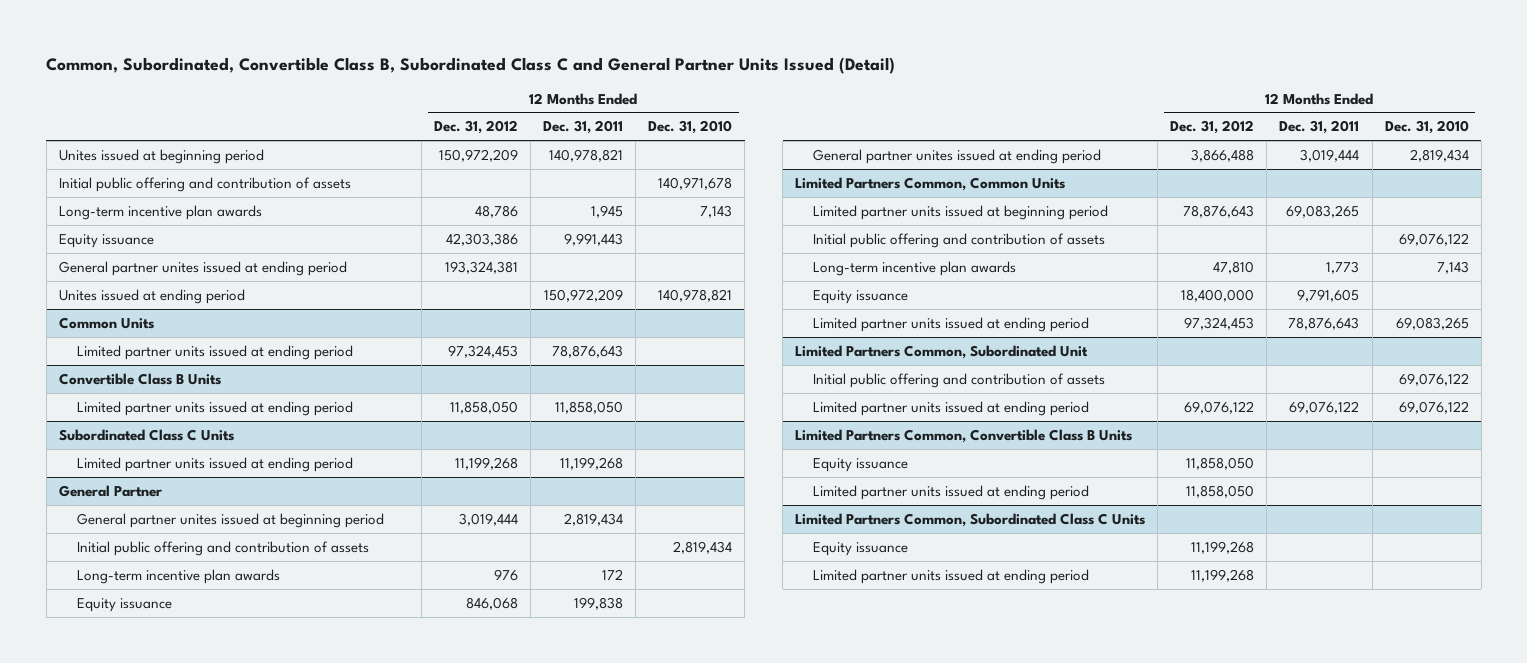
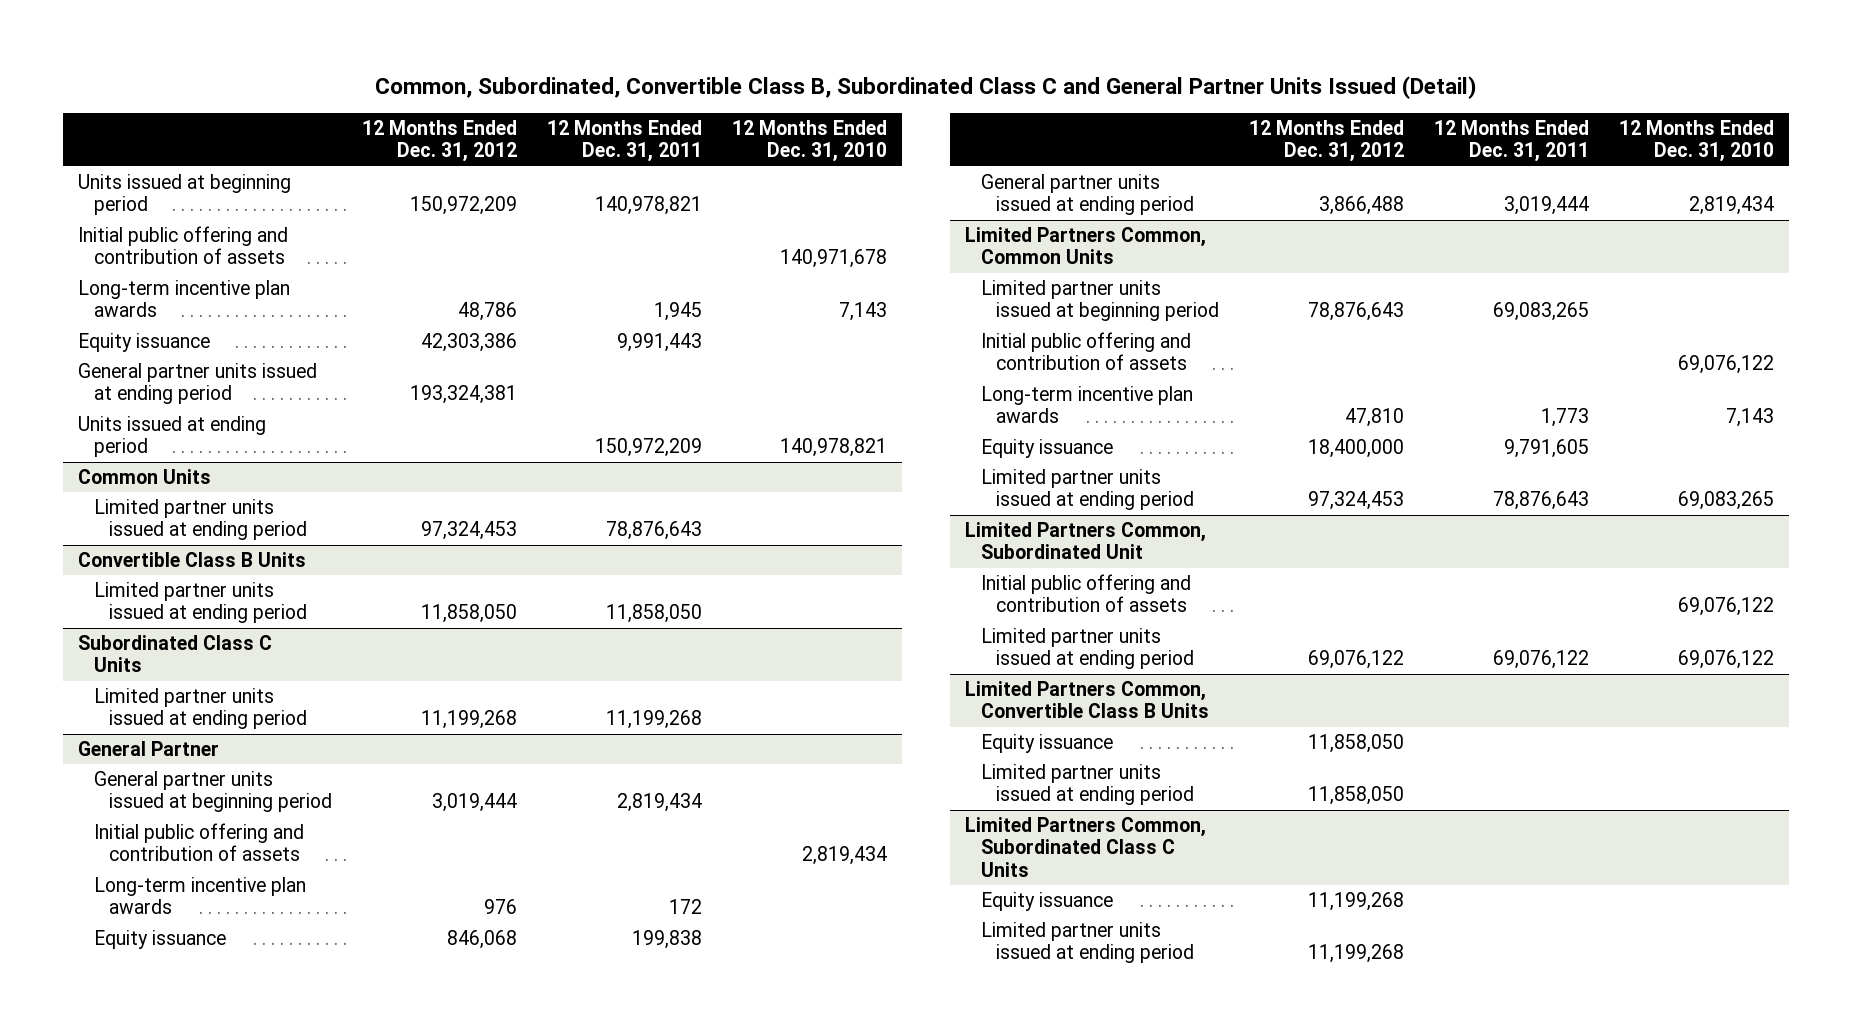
- Unites issued at beginning period | 150,972,209 | 140,978,821 |
+ Units issued at beginning period | 150,972,209 | 140,978,821 |
- General partner unites issued at ending period | 193,324,381 | |
- Unites issued at ending period | | 150,972,209 | 140,978,821
+ General partner units issued at ending period | 193,324,381 | |
+ Units issued at ending period | | 150,972,209 | 140,978,821
@ General Partner
- General partner unites issued at beginning period | 3,019,444 | 2,819,434 |
+ General partner units issued at beginning period | 3,019,444 | 2,819,434 |
- General partner unites issued at ending period | 3,866,488 | 3,019,444 | 2,819,434
+ General partner units issued at ending period | 3,866,488 | 3,019,444 | 2,819,434

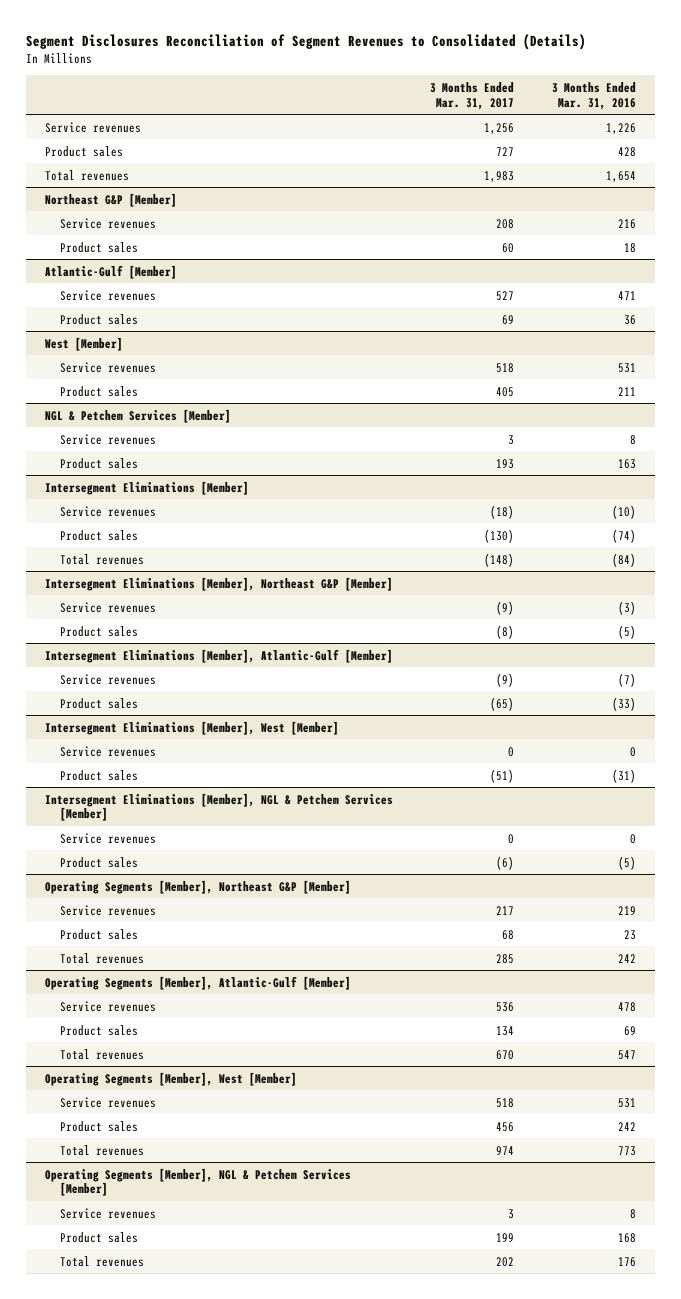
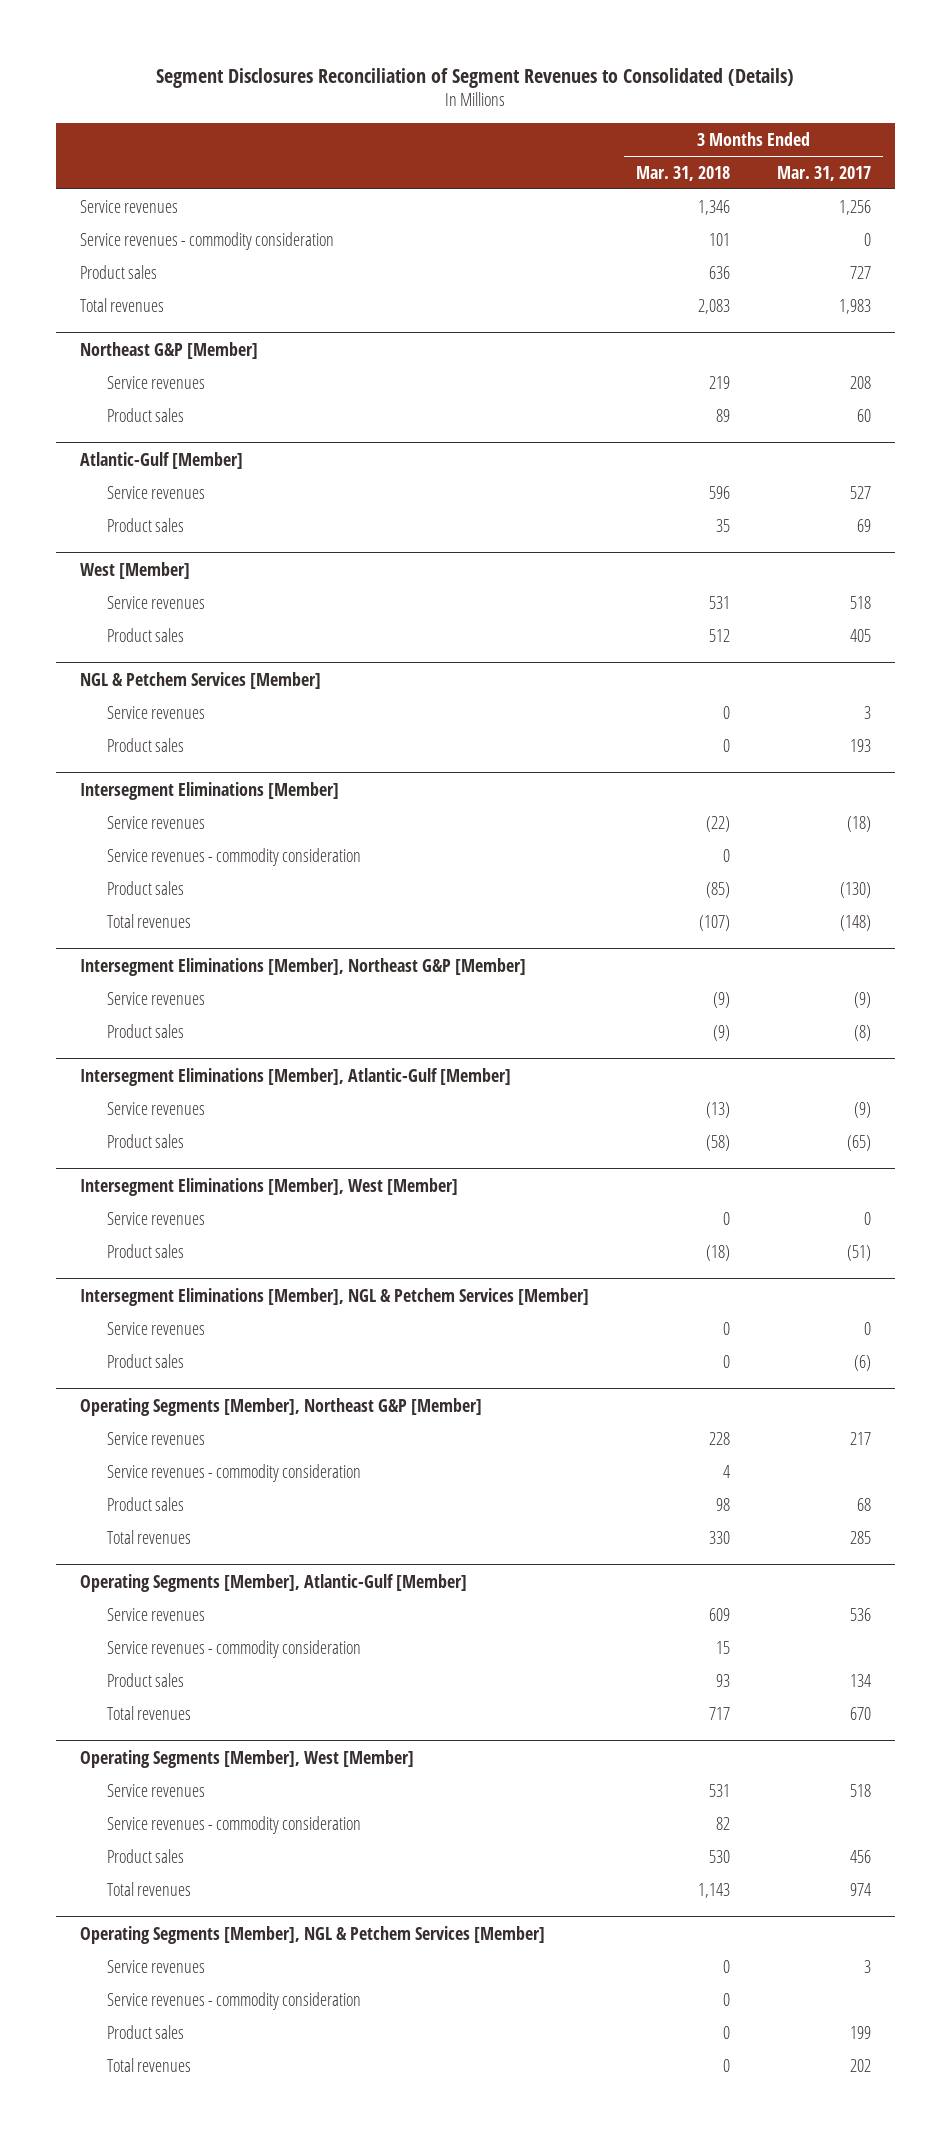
- | 3 Months Ended Mar. 31, 2017 | 3 Months Ended Mar. 31, 2016
+ | 3 Months Ended Mar. 31, 2018 | 3 Months Ended Mar. 31, 2017
+ Service revenues - commodity consideration | 101 | 0
@ Intersegment Eliminations [Member]
+ Service revenues - commodity consideration | 0 |
@ Operating Segments [Member], Northeast G&P [Member]
+ Service revenues - commodity consideration | 4 |
@ Operating Segments [Member], Atlantic-Gulf [Member]
+ Service revenues - commodity consideration | 15 |
@ Operating Segments [Member], West [Member]
+ Service revenues - commodity consideration | 82 |
@ Operating Segments [Member], NGL & Petchem Services [Member]
+ Service revenues - commodity consideration | 0 |

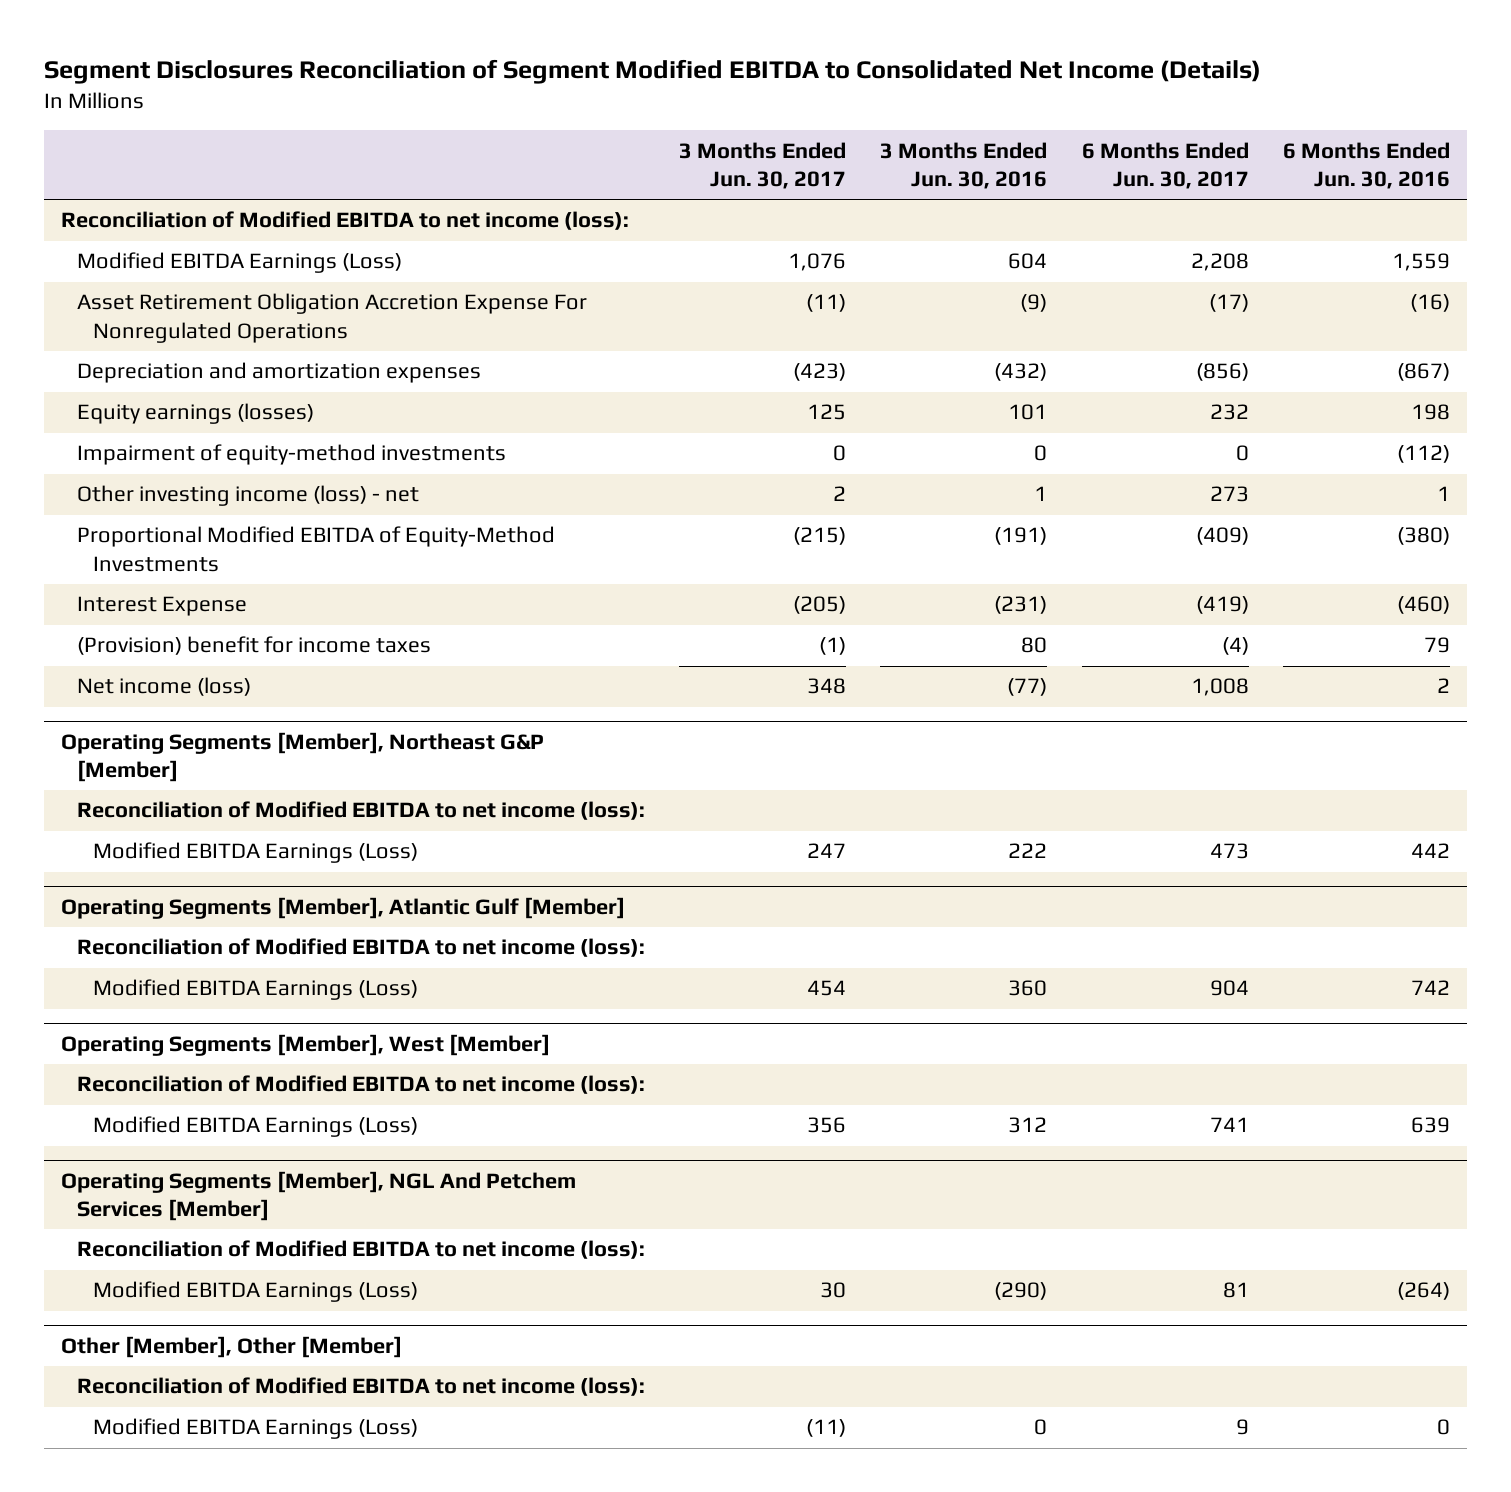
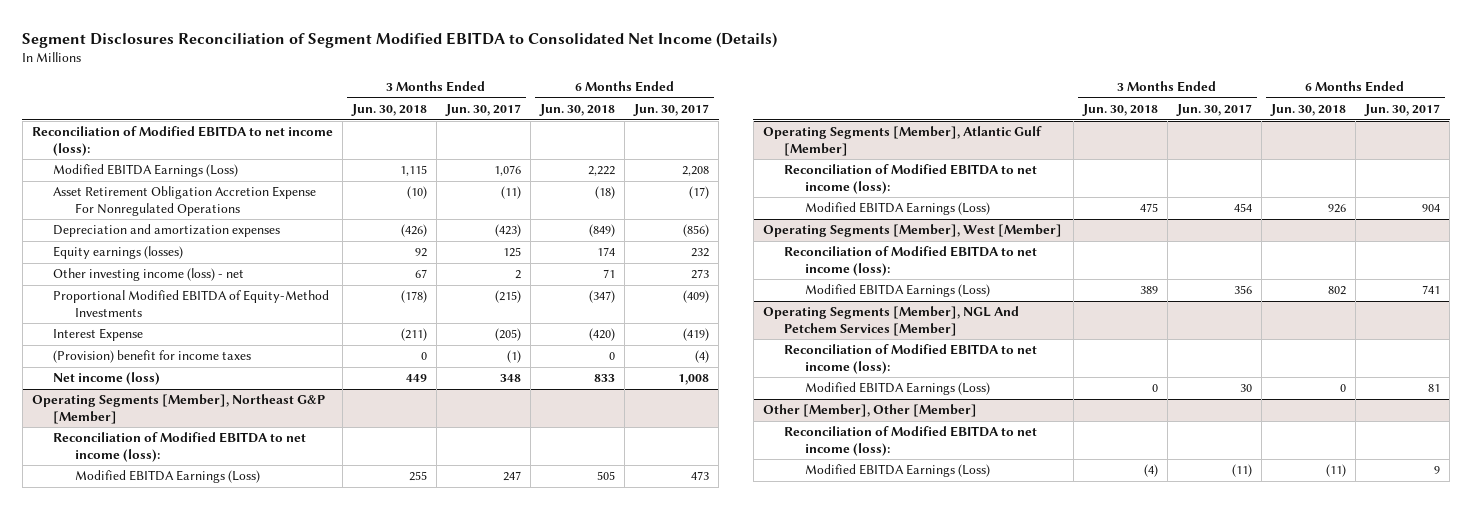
- | 3 Months Ended Jun. 30, 2017 | 3 Months Ended Jun. 30, 2016 | 6 Months Ended Jun. 30, 2017 | 6 Months Ended Jun. 30, 2016
+ | 3 Months Ended Jun. 30, 2018 | 3 Months Ended Jun. 30, 2017 | 6 Months Ended Jun. 30, 2018 | 6 Months Ended Jun. 30, 2017
- Impairment of equity-method investments | 0 | 0 | 0 | (112)

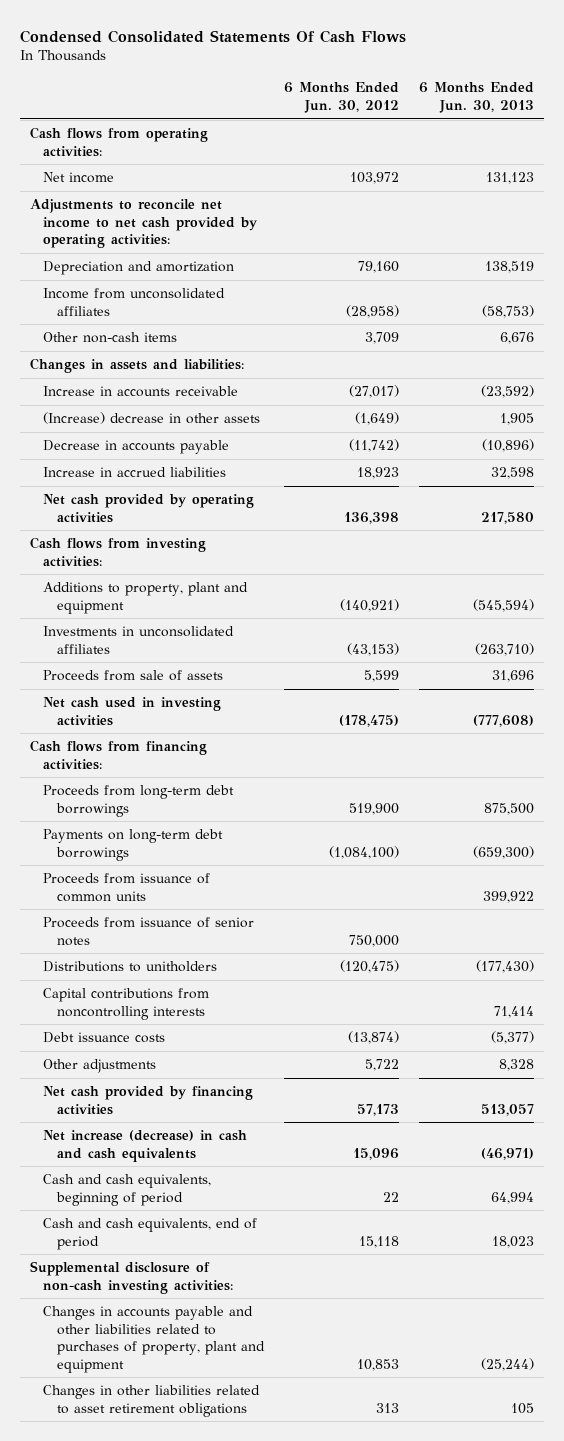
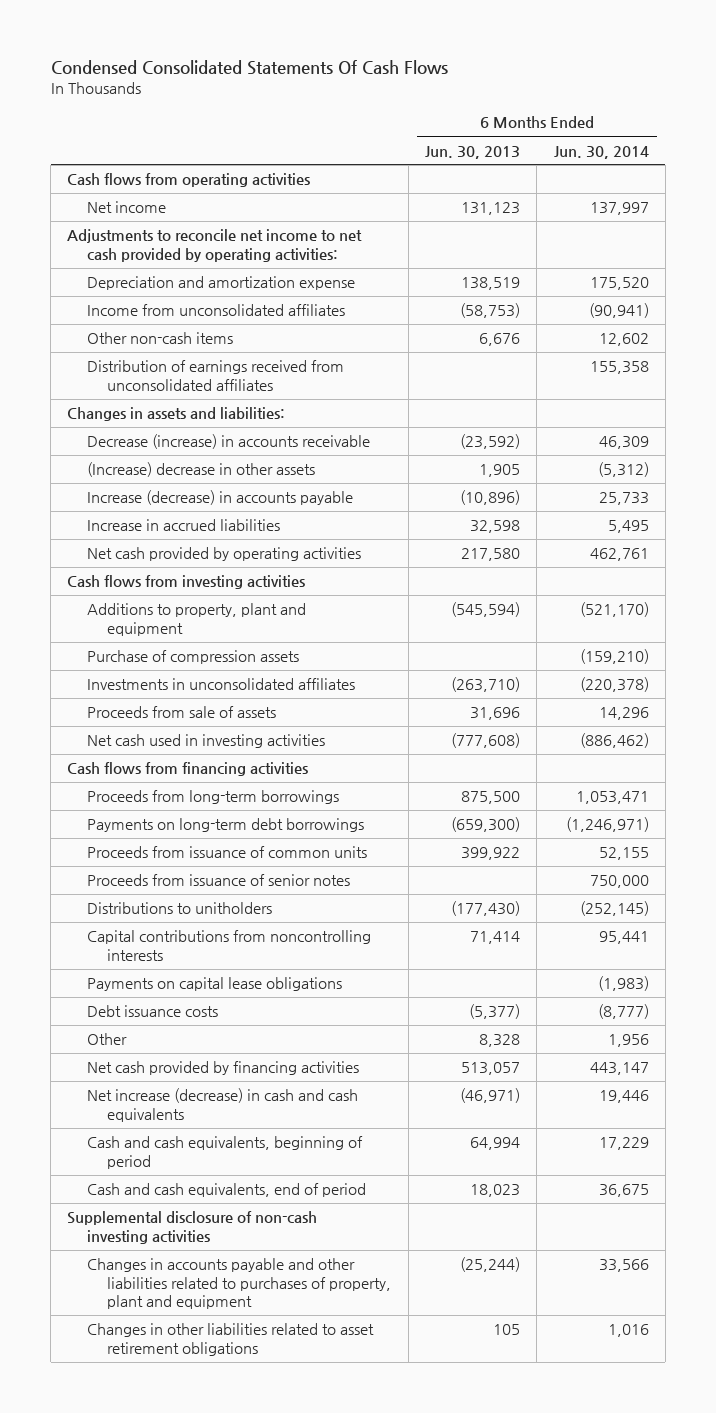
- | 6 Months Ended Jun. 30, 2012 | 6 Months Ended Jun. 30, 2013
+ | 6 Months Ended Jun. 30, 2013 | 6 Months Ended Jun. 30, 2014
- Cash flows from operating activities:
+ Cash flows from operating activities
- Depreciation and amortization | 79,160 | 138,519
+ Depreciation and amortization expense | 138,519 | 175,520
+ Distribution of earnings received from unconsolidated affiliates | | 155,358
- Increase in accounts receivable | (27,017) | (23,592)
+ Decrease (increase) in accounts receivable | (23,592) | 46,309
- Decrease in accounts payable | (11,742) | (10,896)
+ Increase (decrease) in accounts payable | (10,896) | 25,733
- Cash flows from investing activities:
+ Cash flows from investing activities
+ Purchase of compression assets | | (159,210)
- Cash flows from financing activities:
- Proceeds from long-term debt borrowings | 519,900 | 875,500
+ Cash flows from financing activities
+ Proceeds from long-term borrowings | 875,500 | 1,053,471
+ Payments on capital lease obligations | | (1,983)
- Other adjustments | 5,722 | 8,328
+ Other | 8,328 | 1,956
- Supplemental disclosure of non-cash investing activities:
+ Supplemental disclosure of non-cash investing activities

